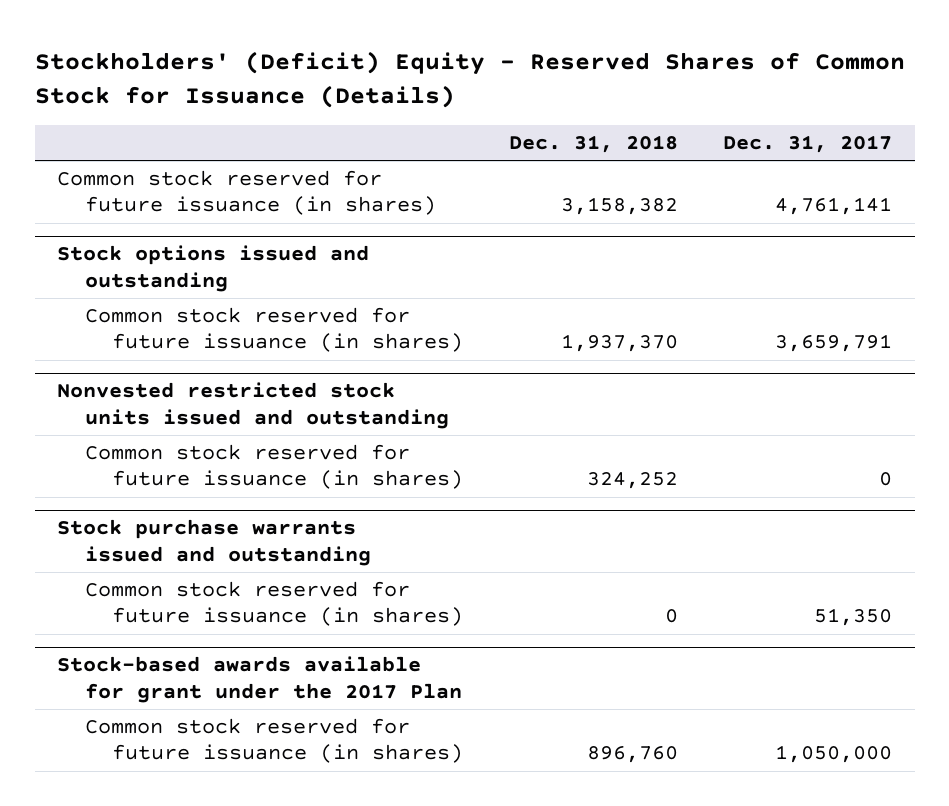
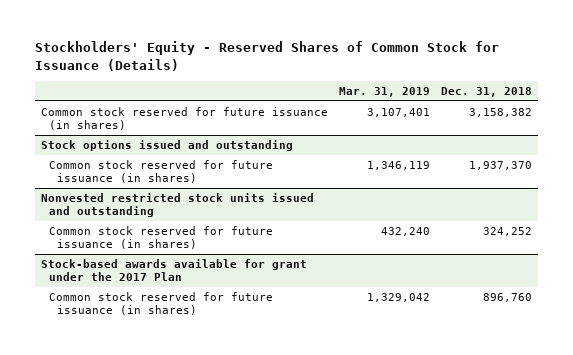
- Stockholders' (Deficit) Equity - Reserved Shares of Common Stock for Issuance (Details)
+ Stockholders' Equity - Reserved Shares of Common Stock for Issuance (Details)
- | Dec. 31, 2018 | Dec. 31, 2017
+ | Mar. 31, 2019 | Dec. 31, 2018
- Stock purchase warrants issued and outstanding
- Common stock reserved for future issuance (in shares) | 0 | 51,350

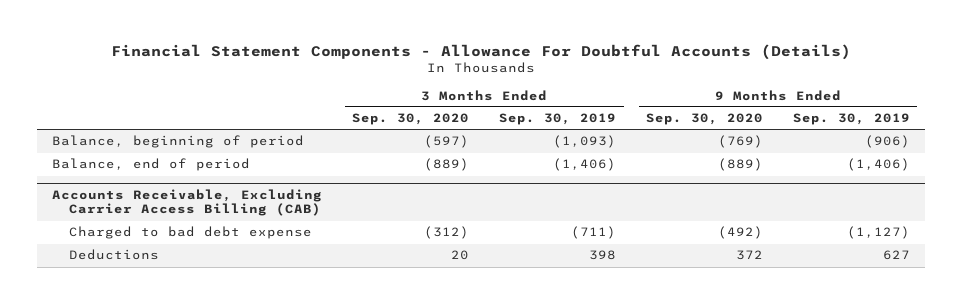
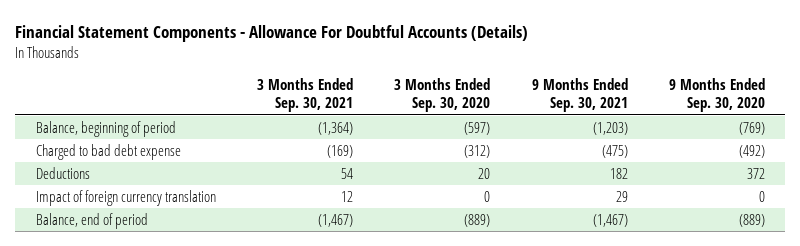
- | 3 Months Ended Sep. 30, 2020 | 3 Months Ended Sep. 30, 2019 | 9 Months Ended Sep. 30, 2020 | 9 Months Ended Sep. 30, 2019
+ | 3 Months Ended Sep. 30, 2021 | 3 Months Ended Sep. 30, 2020 | 9 Months Ended Sep. 30, 2021 | 9 Months Ended Sep. 30, 2020
- Accounts Receivable, Excluding Carrier Access Billing (CAB)
+ Impact of foreign currency translation | 12 | 0 | 29 | 0
moved down: Balance, end of period | (1,467) | (889) | (1,467) | (889)

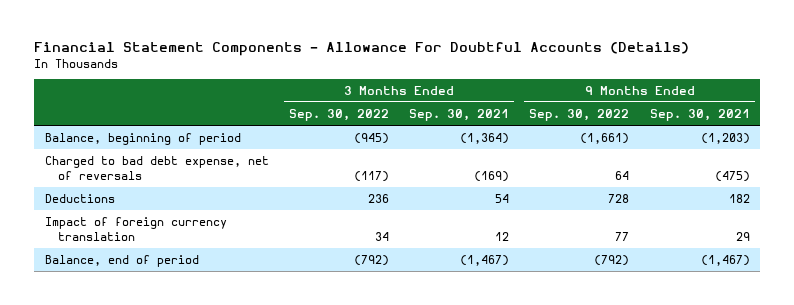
- | 3 Months Ended Sep. 30, 2021 | 3 Months Ended Sep. 30, 2020 | 9 Months Ended Sep. 30, 2021 | 9 Months Ended Sep. 30, 2020
+ | 3 Months Ended Sep. 30, 2022 | 3 Months Ended Sep. 30, 2021 | 9 Months Ended Sep. 30, 2022 | 9 Months Ended Sep. 30, 2021
- Charged to bad debt expense | (169) | (312) | (475) | (492)
+ Charged to bad debt expense, net of reversals | (117) | (169) | 64 | (475)

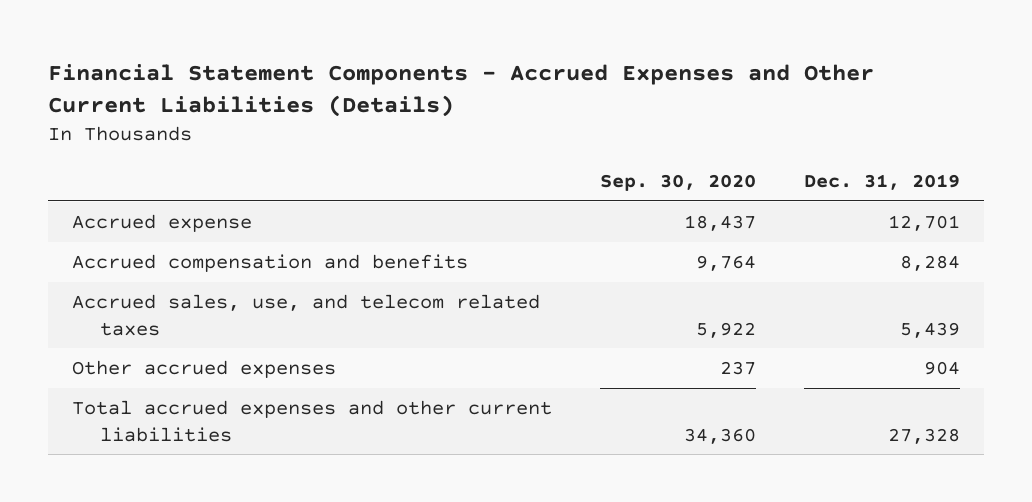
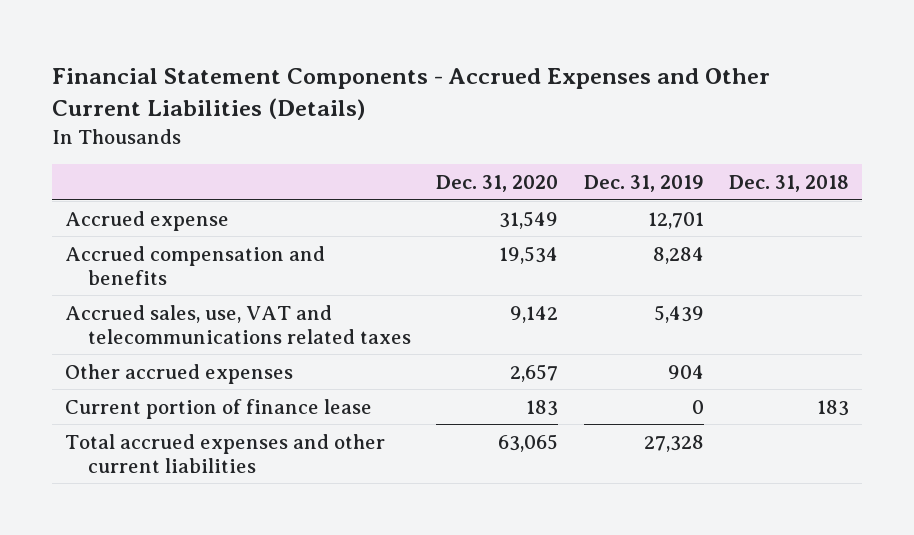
- | Sep. 30, 2020 | Dec. 31, 2019
+ | Dec. 31, 2020 | Dec. 31, 2019 | Dec. 31, 2018
- Accrued sales, use, and telecom related taxes | 5,922 | 5,439
+ Accrued sales, use, VAT and telecommunications related taxes | 9,142 | 5,439 |
+ Current portion of finance lease | 183 | 0 | 183

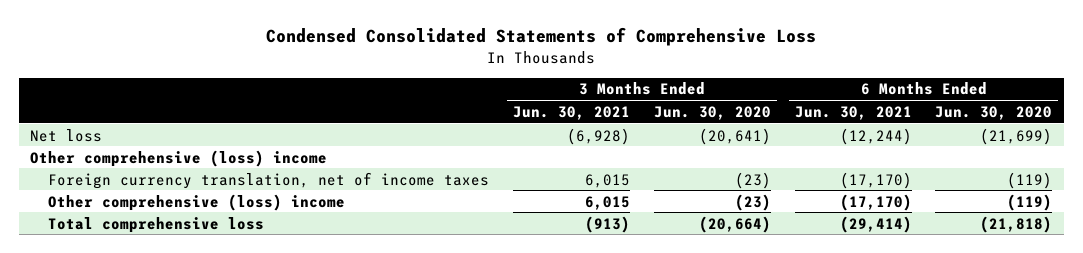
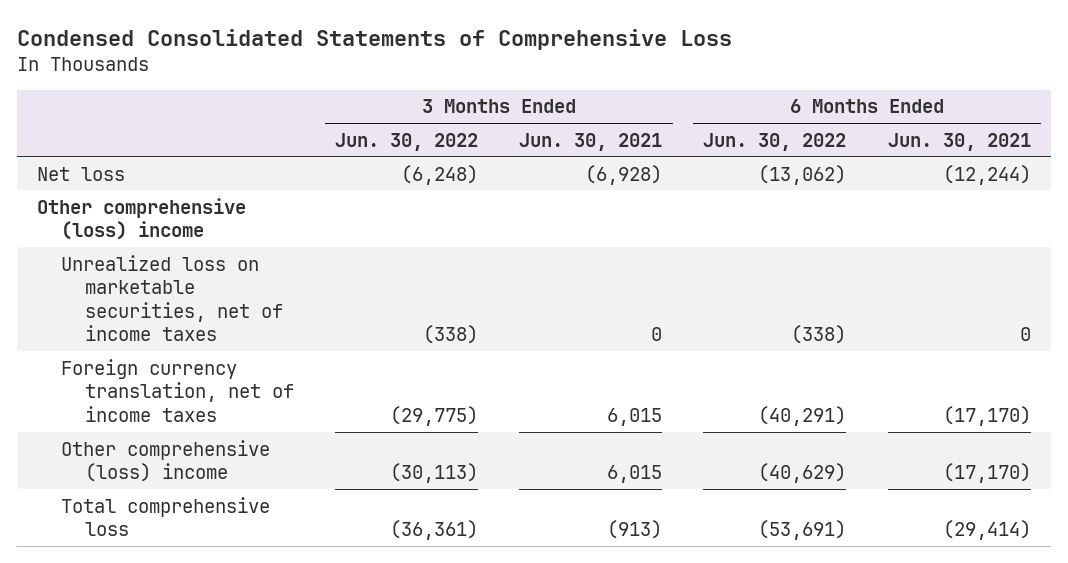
- | 3 Months Ended Jun. 30, 2021 | 3 Months Ended Jun. 30, 2020 | 6 Months Ended Jun. 30, 2021 | 6 Months Ended Jun. 30, 2020
+ | 3 Months Ended Jun. 30, 2022 | 3 Months Ended Jun. 30, 2021 | 6 Months Ended Jun. 30, 2022 | 6 Months Ended Jun. 30, 2021
+ Unrealized loss on marketable securities, net of income taxes | (338) | 0 | (338) | 0

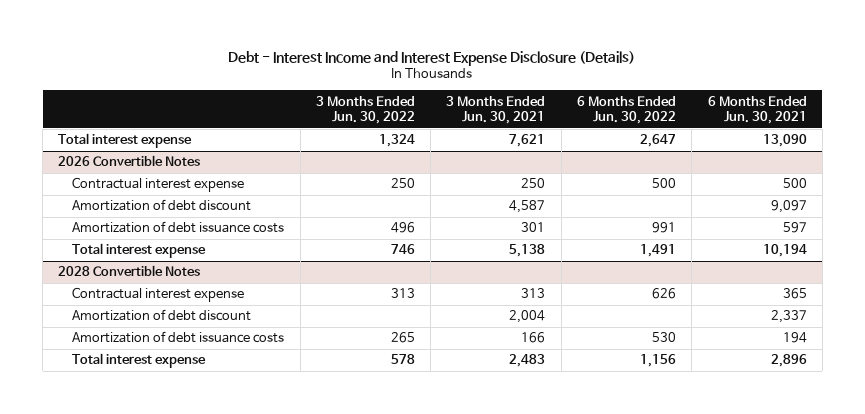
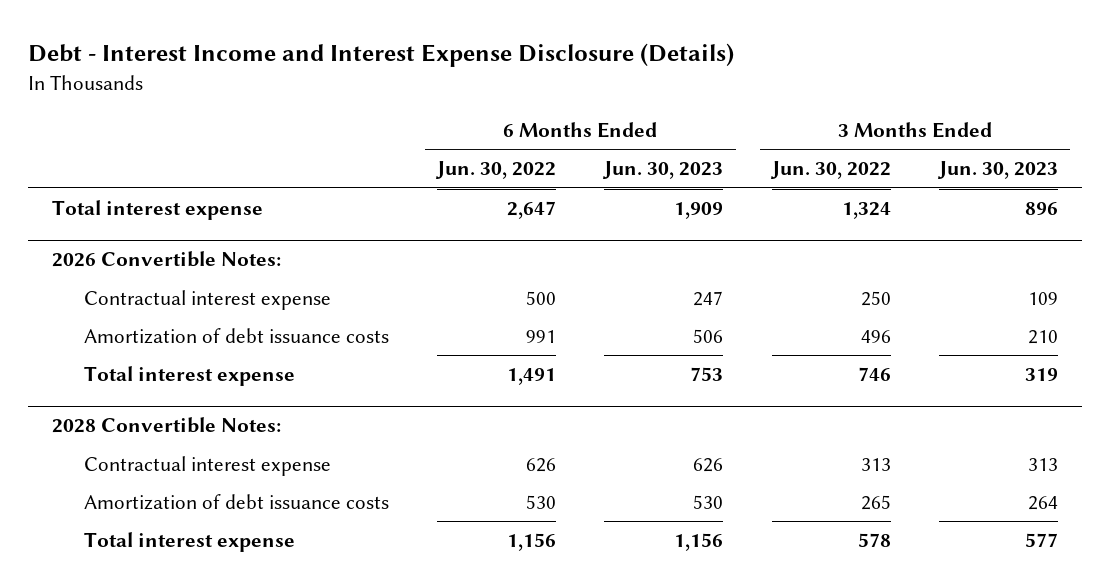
- | 3 Months Ended Jun. 30, 2022 | 3 Months Ended Jun. 30, 2021 | 6 Months Ended Jun. 30, 2022 | 6 Months Ended Jun. 30, 2021
+ | 6 Months Ended Jun. 30, 2022 | 6 Months Ended Jun. 30, 2023 | 3 Months Ended Jun. 30, 2022 | 3 Months Ended Jun. 30, 2023
- 2026 Convertible Notes
+ 2026 Convertible Notes:
- Amortization of debt discount | | 4,587 | | 9,097
- 2028 Convertible Notes
+ 2028 Convertible Notes:
- Amortization of debt discount | | 2,004 | | 2,337

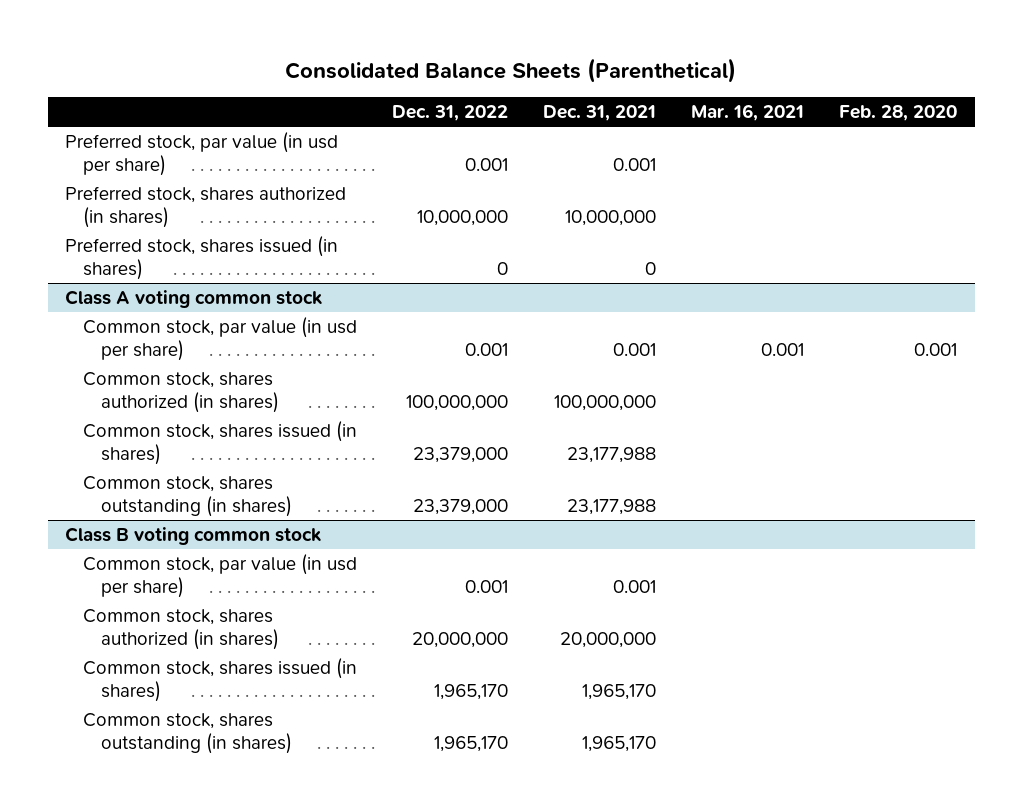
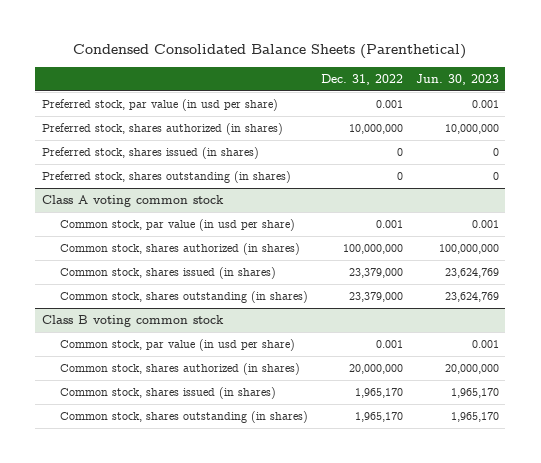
- Consolidated Balance Sheets (Parenthetical)
+ Condensed Consolidated Balance Sheets (Parenthetical)
- | Dec. 31, 2022 | Dec. 31, 2021 | Mar. 16, 2021 | Feb. 28, 2020
+ | Dec. 31, 2022 | Jun. 30, 2023
+ Preferred stock, shares outstanding (in shares) | 0 | 0

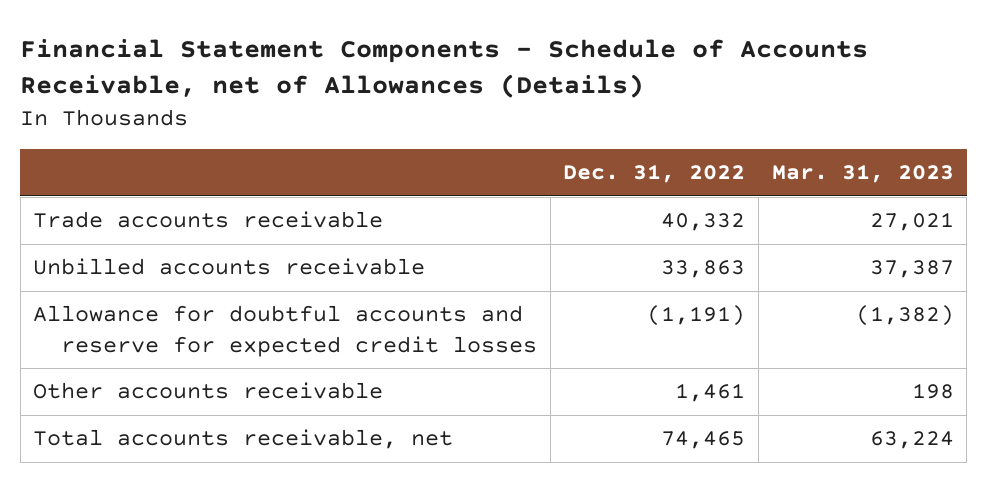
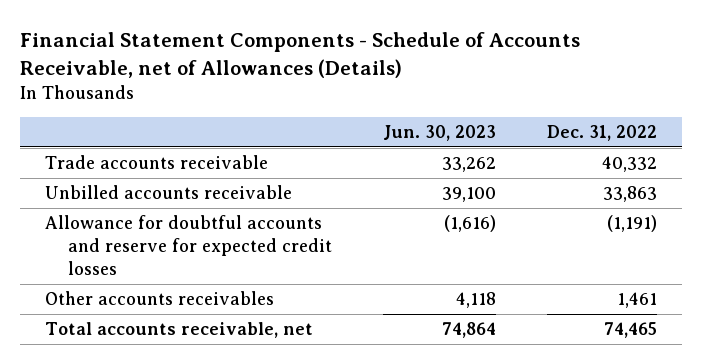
- | Dec. 31, 2022 | Mar. 31, 2023
+ | Jun. 30, 2023 | Dec. 31, 2022
- Other accounts receivable | 1,461 | 198
+ Other accounts receivables | 4,118 | 1,461

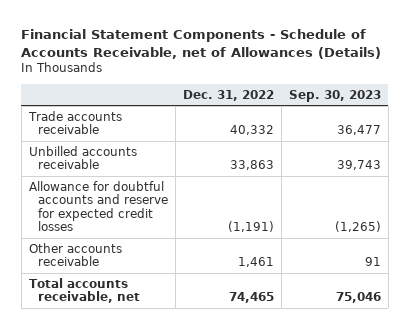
- | Jun. 30, 2023 | Dec. 31, 2022
+ | Dec. 31, 2022 | Sep. 30, 2023
- Other accounts receivables | 4,118 | 1,461
+ Other accounts receivable | 1,461 | 91

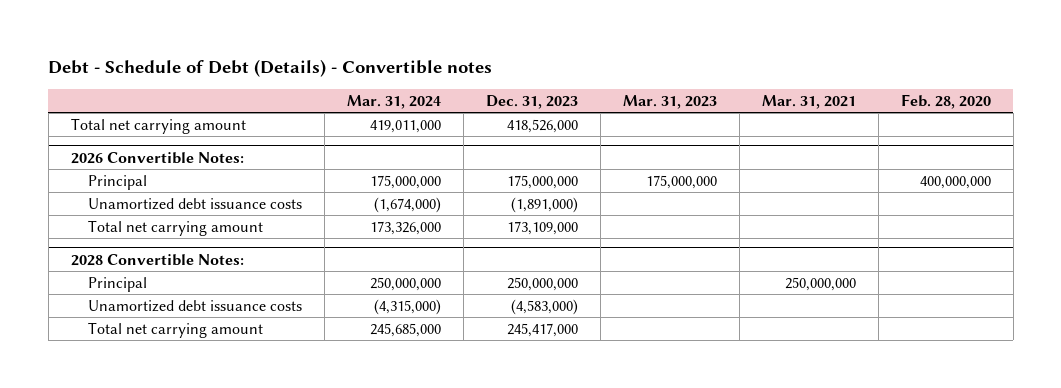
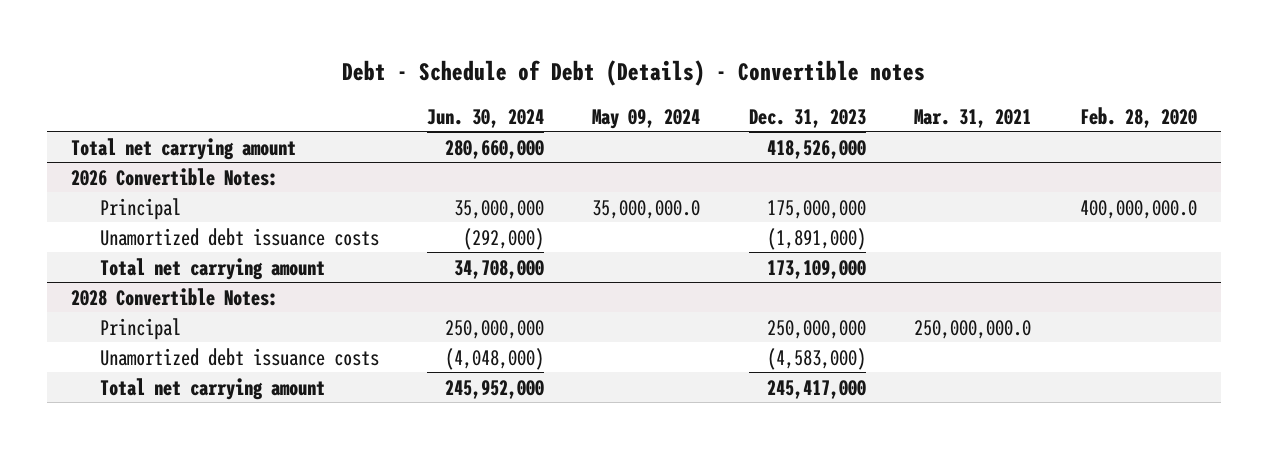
- | Mar. 31, 2024 | Dec. 31, 2023 | Mar. 31, 2023 | Mar. 31, 2021 | Feb. 28, 2020
+ | Jun. 30, 2024 | May 09, 2024 | Dec. 31, 2023 | Mar. 31, 2021 | Feb. 28, 2020
@ 2026 Convertible Notes:
- Principal | 175,000,000 | 175,000,000 | 175,000,000 | | 400,000,000
+ Principal | 35,000,000 | 35,000,000.0 | 175,000,000 | | 400,000,000.0
@ 2028 Convertible Notes:
- Principal | 250,000,000 | 250,000,000 | | 250,000,000 |
+ Principal | 250,000,000 | | 250,000,000 | 250,000,000.0 |

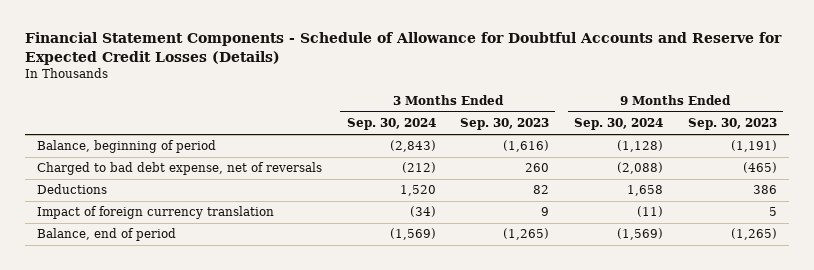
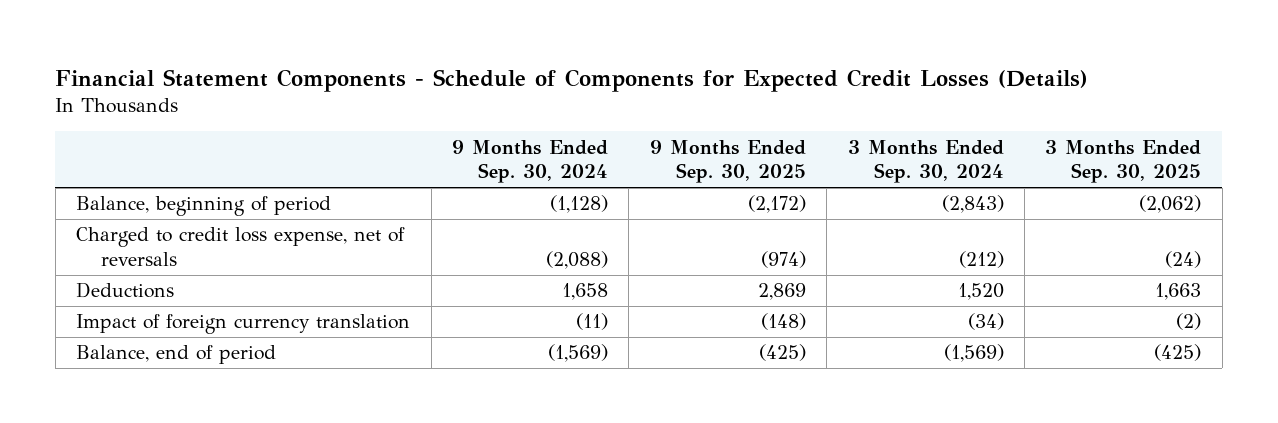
- Financial Statement Components - Schedule of Allowance for Doubtful Accounts and Reserve for Expected Credit Losses (Details)
+ Financial Statement Components - Schedule of Components for Expected Credit Losses (Details)
- | 3 Months Ended Sep. 30, 2024 | 3 Months Ended Sep. 30, 2023 | 9 Months Ended Sep. 30, 2024 | 9 Months Ended Sep. 30, 2023
+ | 9 Months Ended Sep. 30, 2024 | 9 Months Ended Sep. 30, 2025 | 3 Months Ended Sep. 30, 2024 | 3 Months Ended Sep. 30, 2025
- Charged to bad debt expense, net of reversals | (212) | 260 | (2,088) | (465)
+ Charged to credit loss expense, net of reversals | (2,088) | (974) | (212) | (24)

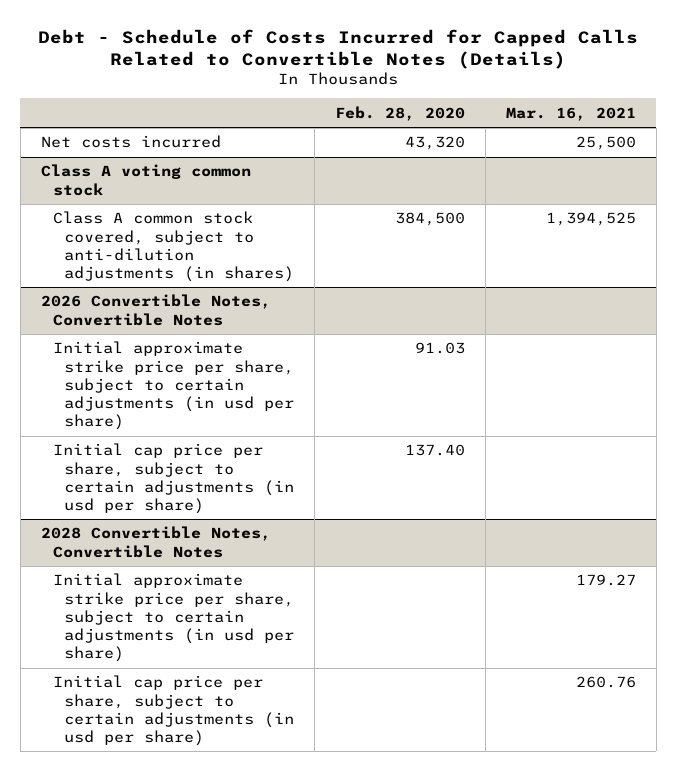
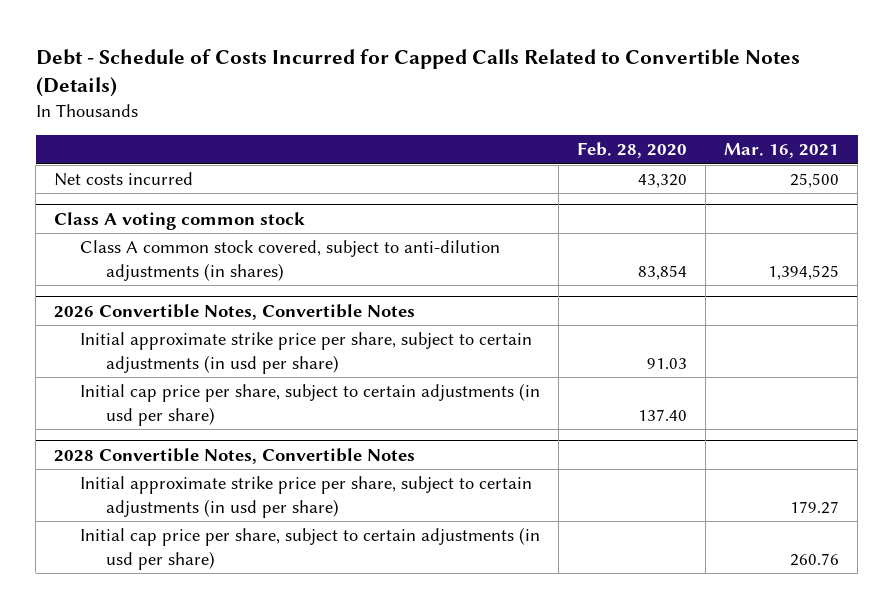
@ Class A voting common stock
- Class A common stock covered, subject to anti-dilution adjustments (in shares) | 384,500 | 1,394,525
+ Class A common stock covered, subject to anti-dilution adjustments (in shares) | 83,854 | 1,394,525

